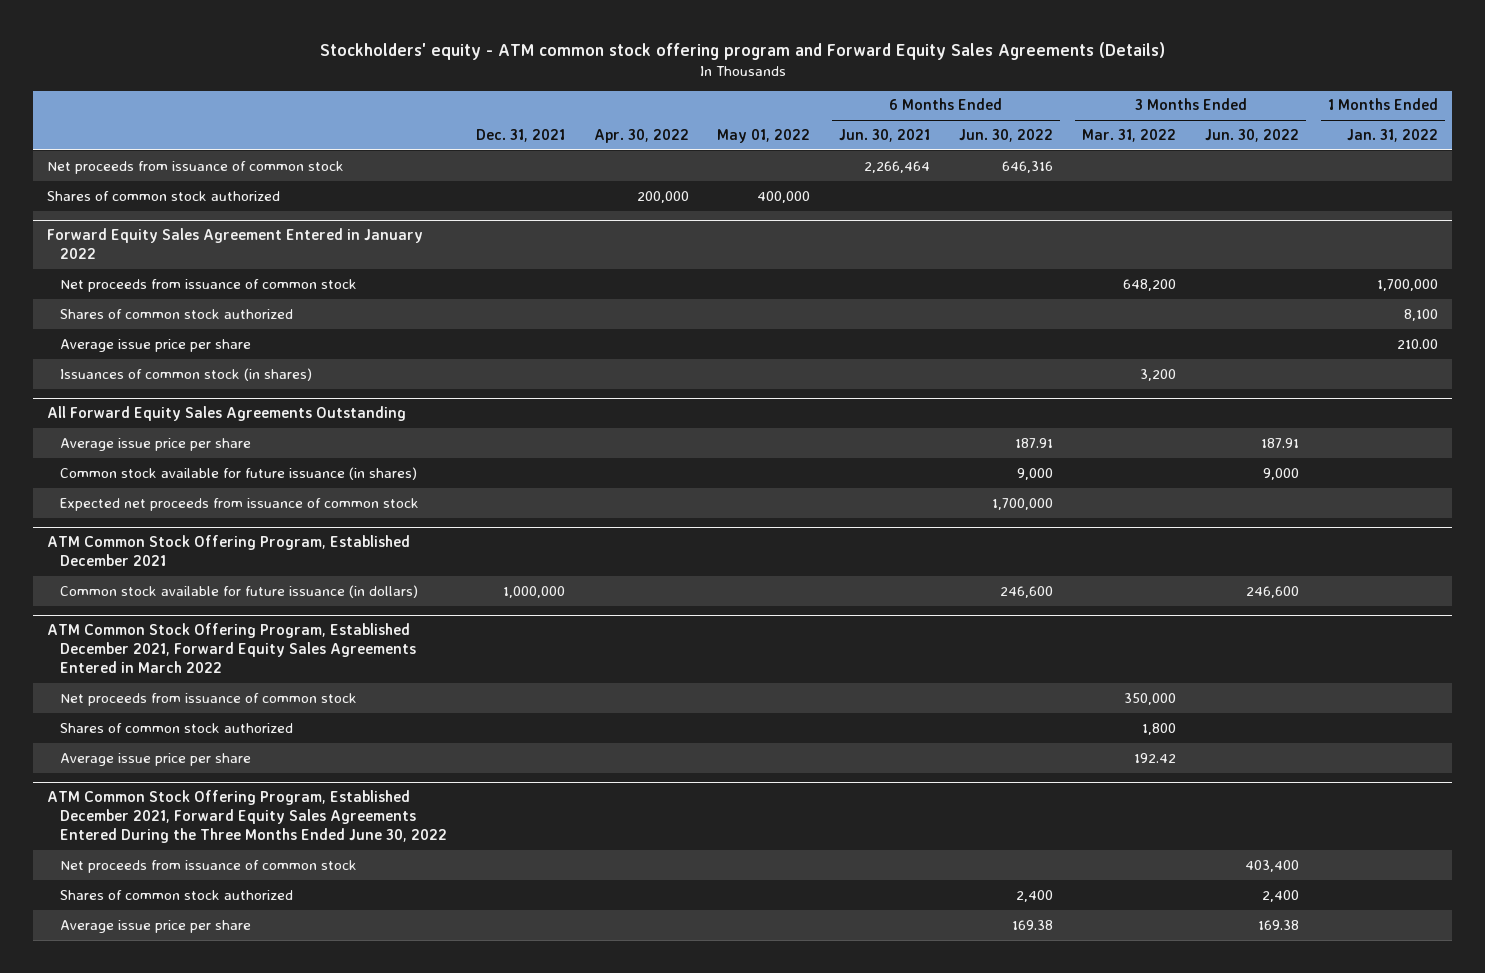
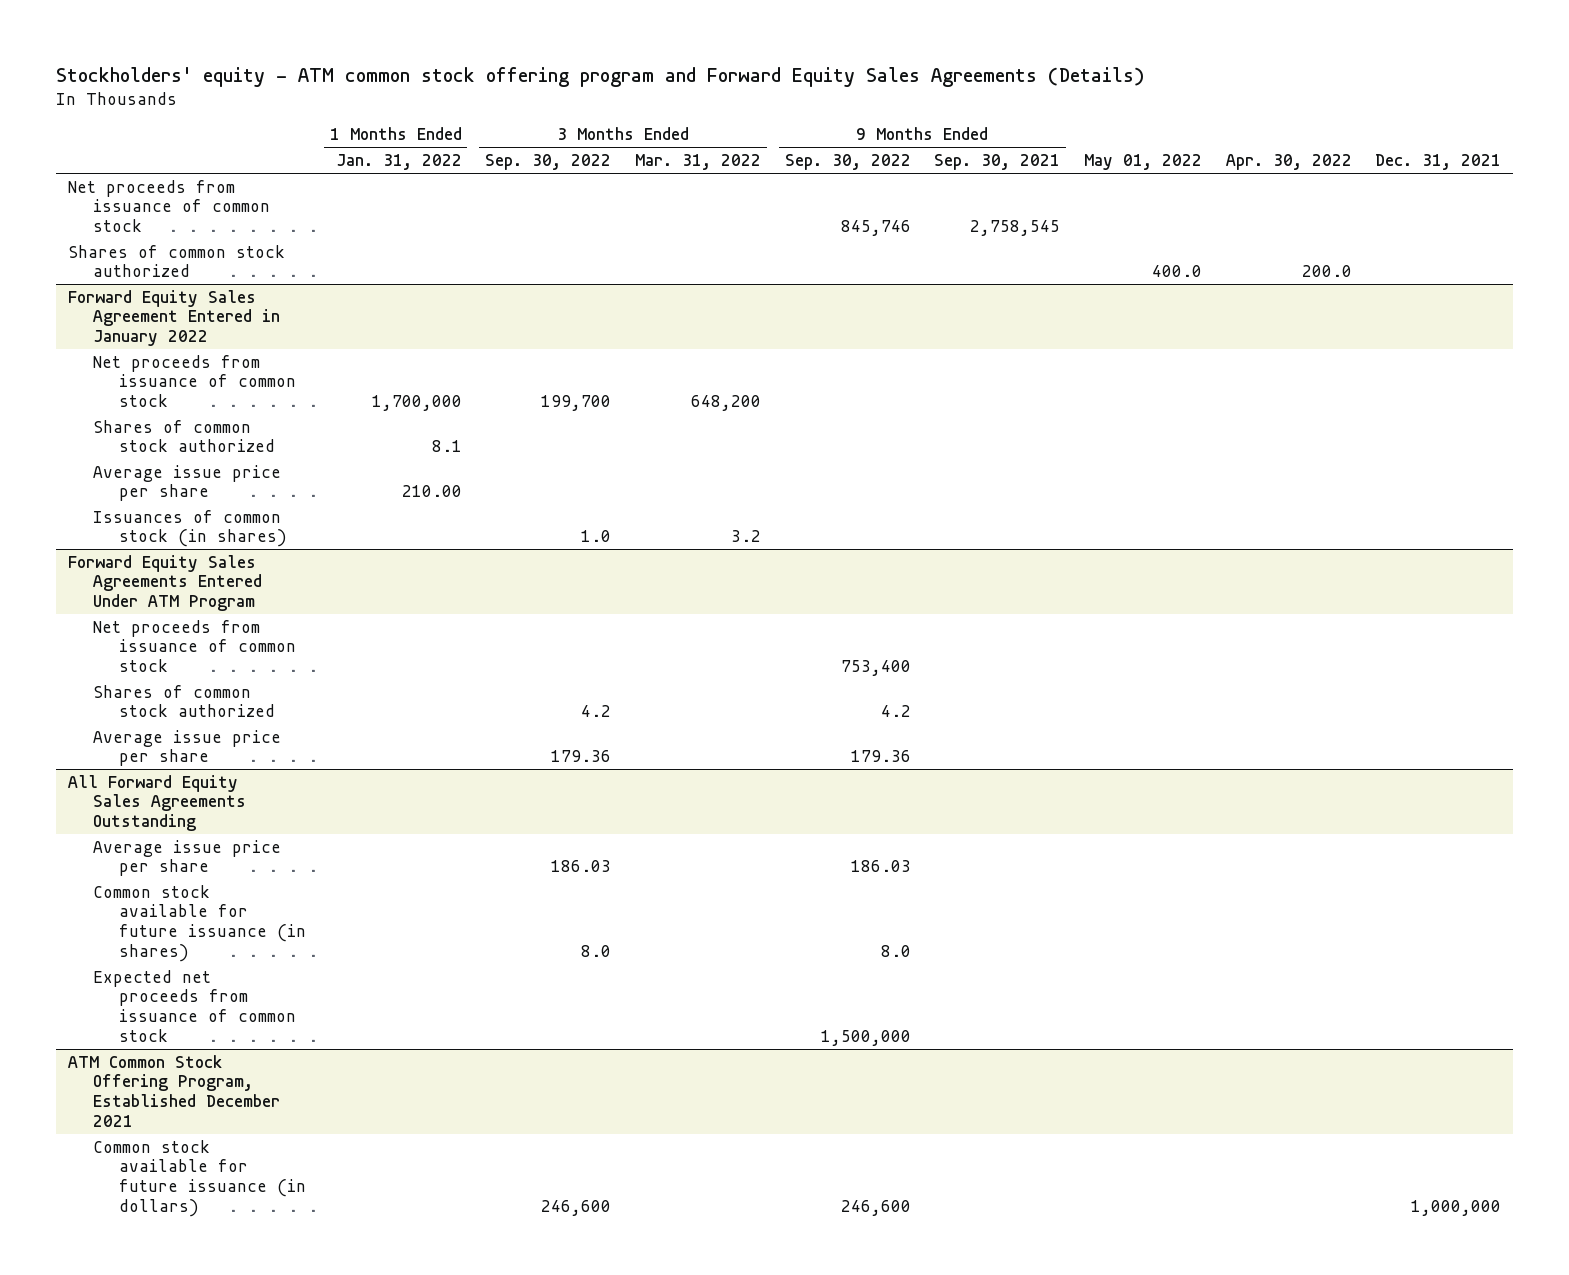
- | Dec. 31, 2021 | Apr. 30, 2022 | May 01, 2022 | 6 Months Ended Jun. 30, 2021 | 6 Months Ended Jun. 30, 2022 | 3 Months Ended Mar. 31, 2022 | 3 Months Ended Jun. 30, 2022 | 1 Months Ended Jan. 31, 2022
+ | 1 Months Ended Jan. 31, 2022 | 3 Months Ended Sep. 30, 2022 | 3 Months Ended Mar. 31, 2022 | 9 Months Ended Sep. 30, 2022 | 9 Months Ended Sep. 30, 2021 | May 01, 2022 | Apr. 30, 2022 | Dec. 31, 2021
- Shares of common stock authorized | | 200,000 | 400,000 | | | | |
+ Shares of common stock authorized | | | | | | 400.0 | 200.0 |
@ Forward Equity Sales Agreement Entered in January 2022
- Shares of common stock authorized | | | | | | | | 8,100
+ Shares of common stock authorized | 8.1 | | | | | | |
- Issuances of common stock (in shares) | | | | | | 3,200 | |
+ Issuances of common stock (in shares) | | 1.0 | 3.2 | | | | |
+ Forward Equity Sales Agreements Entered Under ATM Program
+ Net proceeds from issuance of common stock | | | | 753,400 | | | |
+ Shares of common stock authorized | | 4.2 | | 4.2 | | | |
+ Average issue price per share | | 179.36 | | 179.36 | | | |
- ATM Common Stock Offering Program, Established December 2021, Forward Equity Sales Agreements Entered in March 2022
- Net proceeds from issuance of common stock | | | | | | 350,000 | |
- Shares of common stock authorized | | | | | | 1,800 | |
- Average issue price per share | | | | | | 192.42 | |
- ATM Common Stock Offering Program, Established December 2021, Forward Equity Sales Agreements Entered During the Three Months Ended June 30, 2022
- Net proceeds from issuance of common stock | | | | | | | 403,400 |
- Shares of common stock authorized | | | | | 2,400 | | 2,400 |
- Average issue price per share | | | | | 169.38 | | 169.38 |

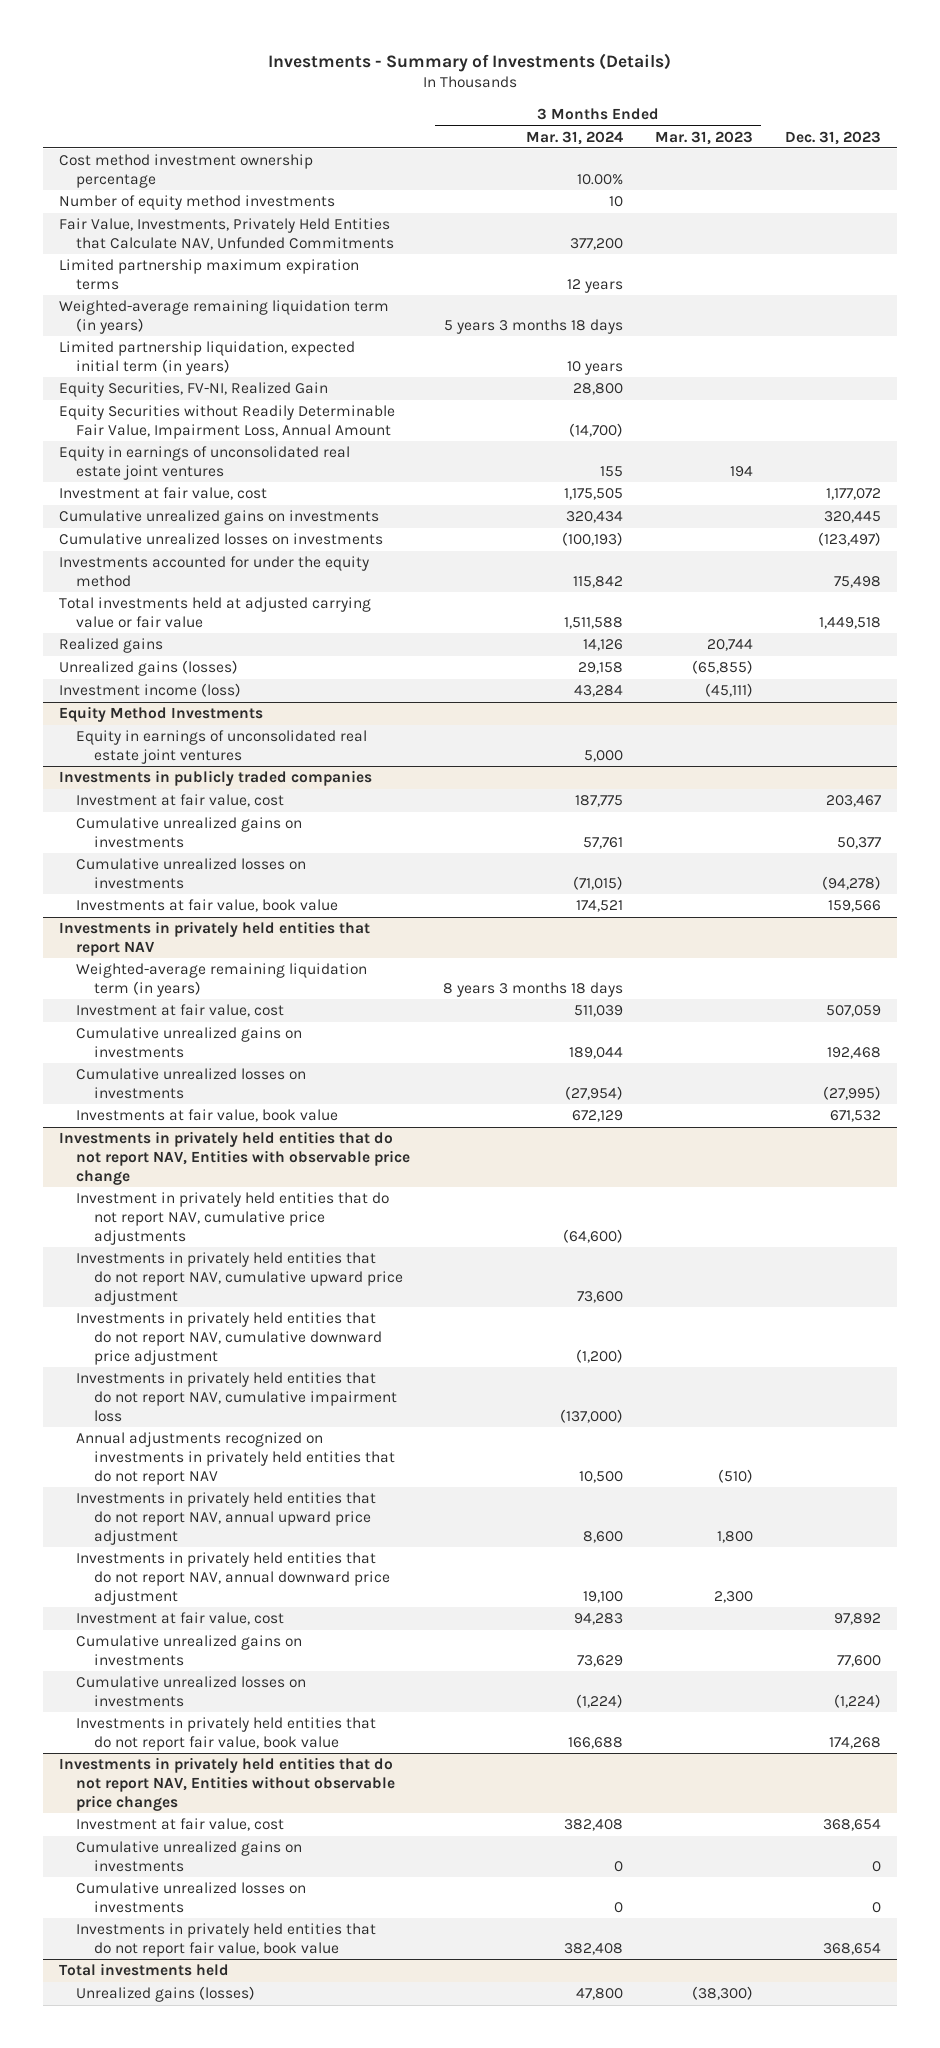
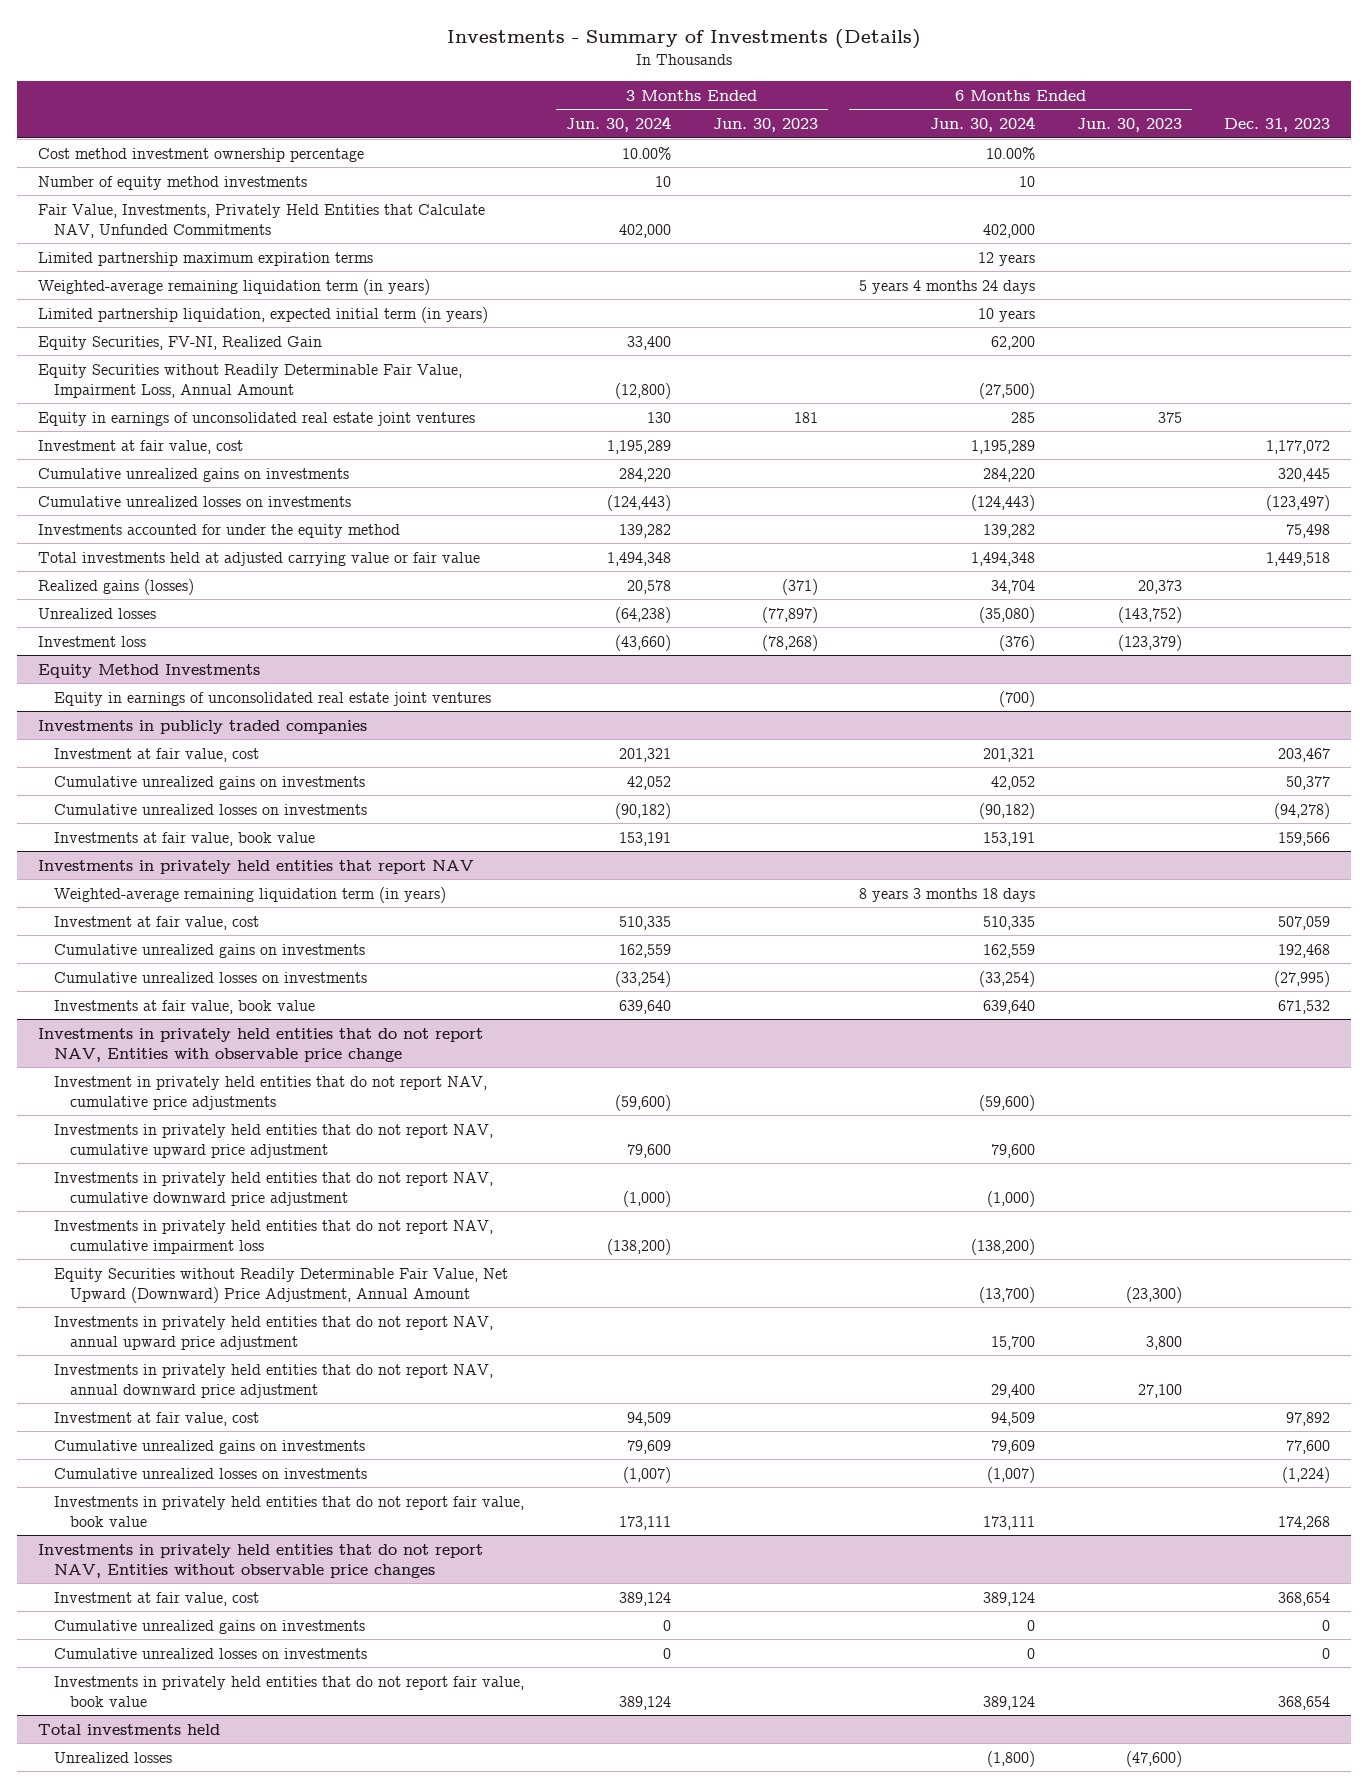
- | 3 Months Ended Mar. 31, 2024 | 3 Months Ended Mar. 31, 2023 | Dec. 31, 2023
+ | 3 Months Ended Jun. 30, 2024 | 3 Months Ended Jun. 30, 2023 | 6 Months Ended Jun. 30, 2024 | 6 Months Ended Jun. 30, 2023 | Dec. 31, 2023
- Realized gains | 14,126 | 20,744 |
- Unrealized gains (losses) | 29,158 | (65,855) |
- Investment income (loss) | 43,284 | (45,111) |
+ Realized gains (losses) | 20,578 | (371) | 34,704 | 20,373 |
+ Unrealized losses | (64,238) | (77,897) | (35,080) | (143,752) |
+ Investment loss | (43,660) | (78,268) | (376) | (123,379) |
@ Investments in privately held entities that do not report NAV, Entities with observable price change
- Annual adjustments recognized on investments in privately held entities that do not report NAV | 10,500 | (510) |
+ Equity Securities without Readily Determinable Fair Value, Net Upward (Downward) Price Adjustment, Annual Amount | | | (13,700) | (23,300) |
@ Total investments held
- Unrealized gains (losses) | 47,800 | (38,300) |
+ Unrealized losses | | | (1,800) | (47,600) |

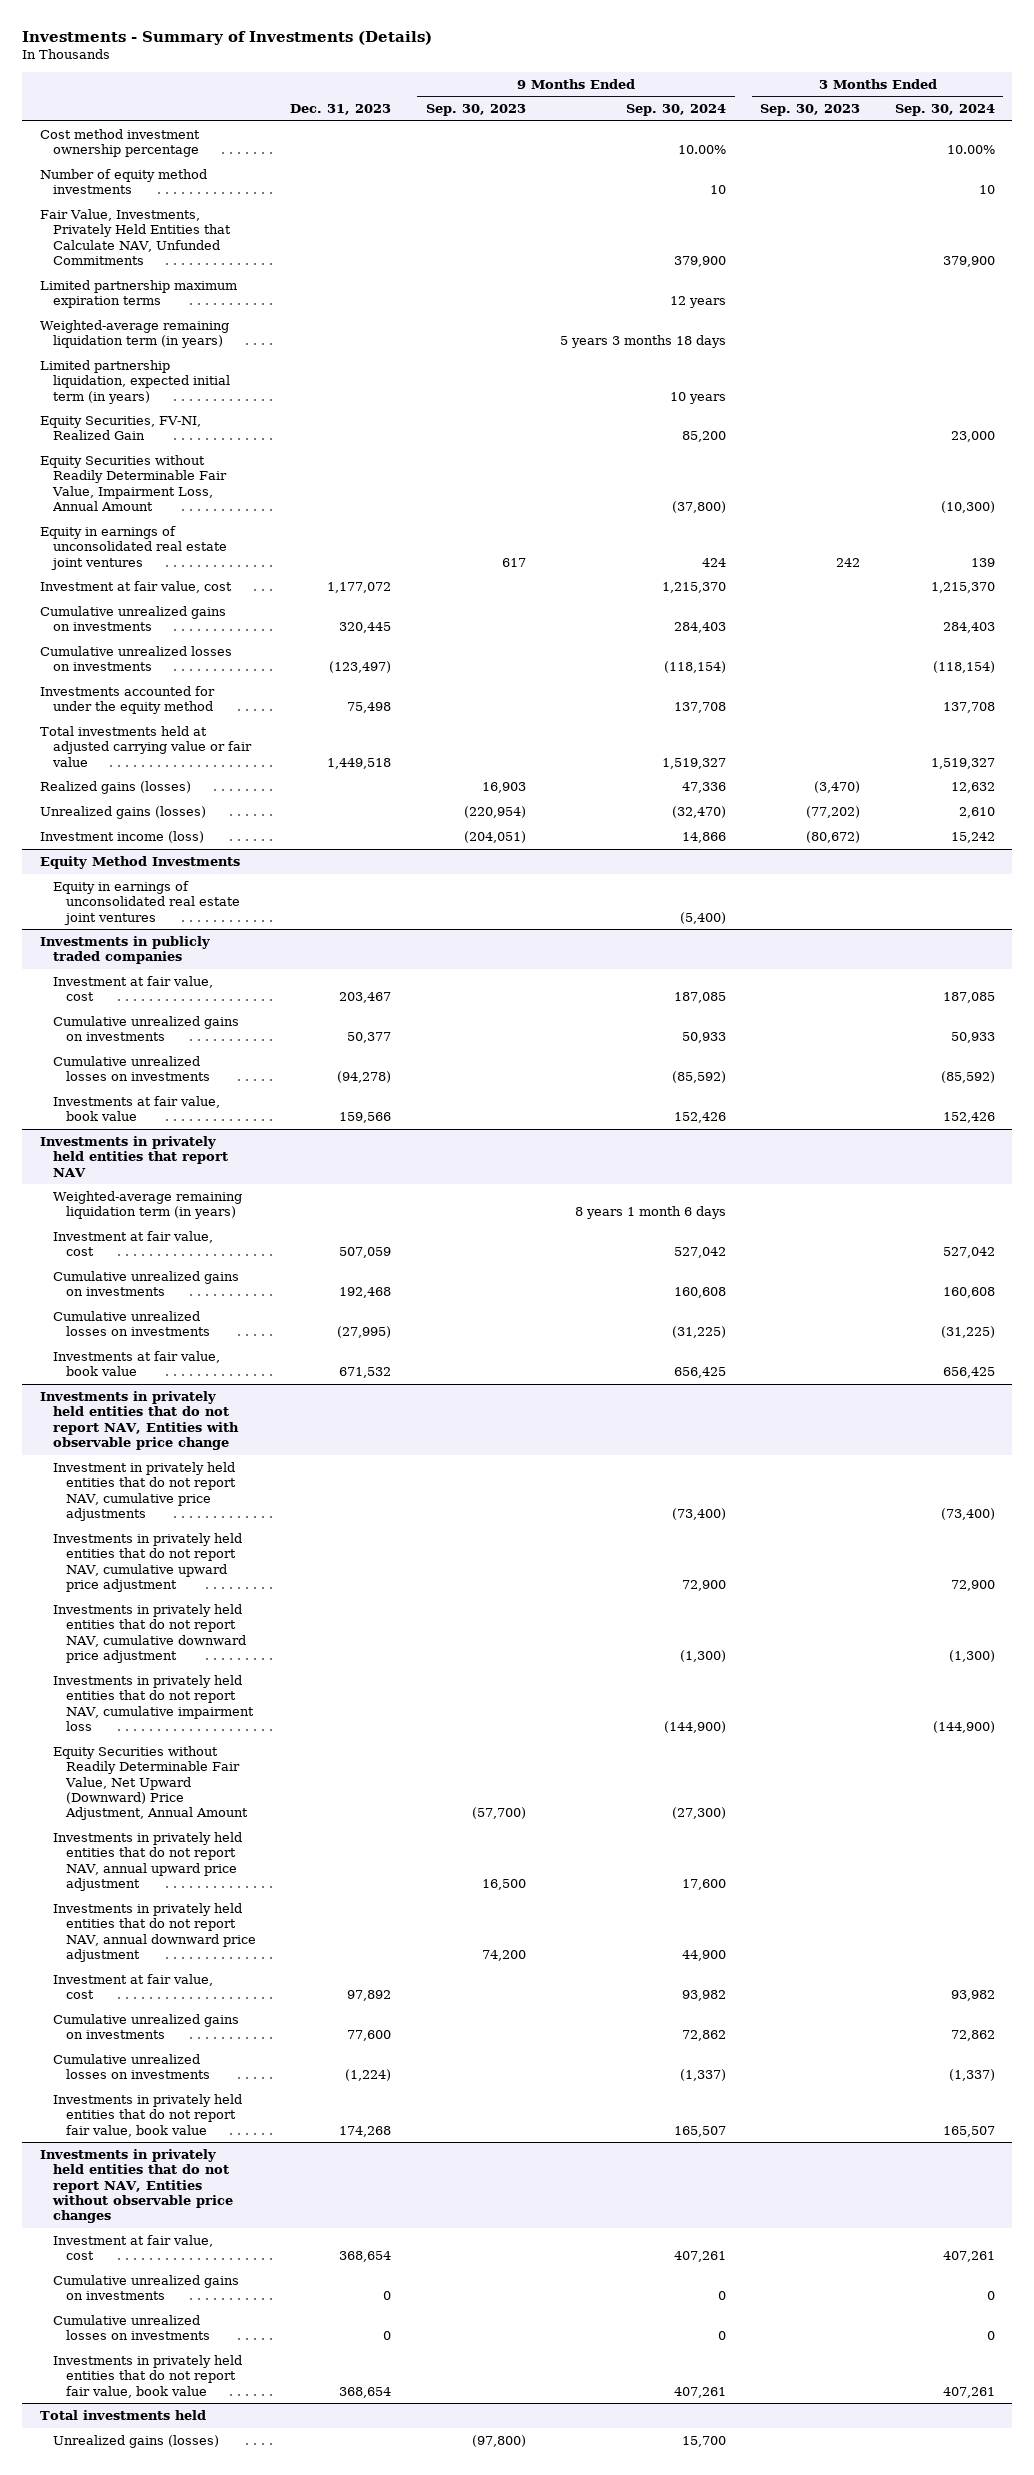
- | 3 Months Ended Jun. 30, 2024 | 3 Months Ended Jun. 30, 2023 | 6 Months Ended Jun. 30, 2024 | 6 Months Ended Jun. 30, 2023 | Dec. 31, 2023
+ | Dec. 31, 2023 | 9 Months Ended Sep. 30, 2023 | 9 Months Ended Sep. 30, 2024 | 3 Months Ended Sep. 30, 2023 | 3 Months Ended Sep. 30, 2024
- Unrealized losses | (64,238) | (77,897) | (35,080) | (143,752) |
- Investment loss | (43,660) | (78,268) | (376) | (123,379) |
+ Unrealized gains (losses) | | (220,954) | (32,470) | (77,202) | 2,610
+ Investment income (loss) | | (204,051) | 14,866 | (80,672) | 15,242
@ Total investments held
- Unrealized losses | | | (1,800) | (47,600) |
+ Unrealized gains (losses) | | (97,800) | 15,700 | |

